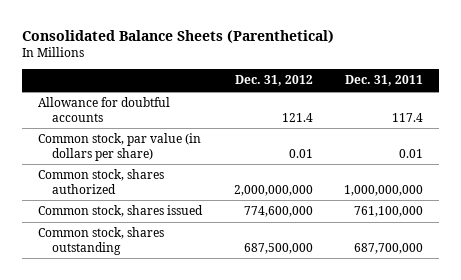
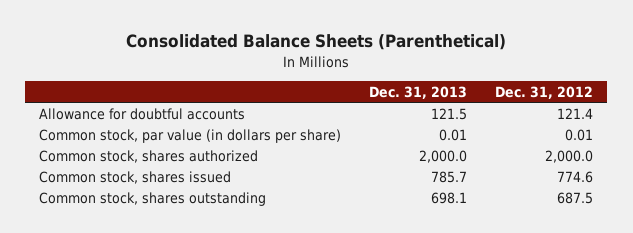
- | Dec. 31, 2012 | Dec. 31, 2011
+ | Dec. 31, 2013 | Dec. 31, 2012
- Common stock, shares authorized | 2,000,000,000 | 1,000,000,000
- Common stock, shares issued | 774,600,000 | 761,100,000
- Common stock, shares outstanding | 687,500,000 | 687,700,000
+ Common stock, shares authorized | 2,000.0 | 2,000.0
+ Common stock, shares issued | 785.7 | 774.6
+ Common stock, shares outstanding | 698.1 | 687.5

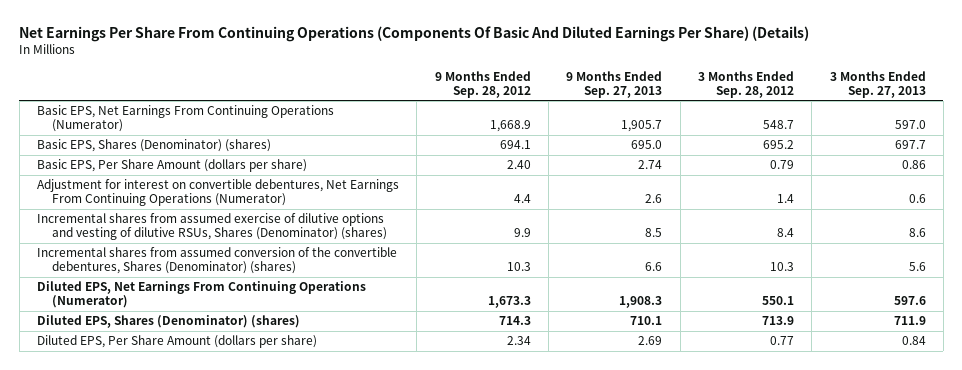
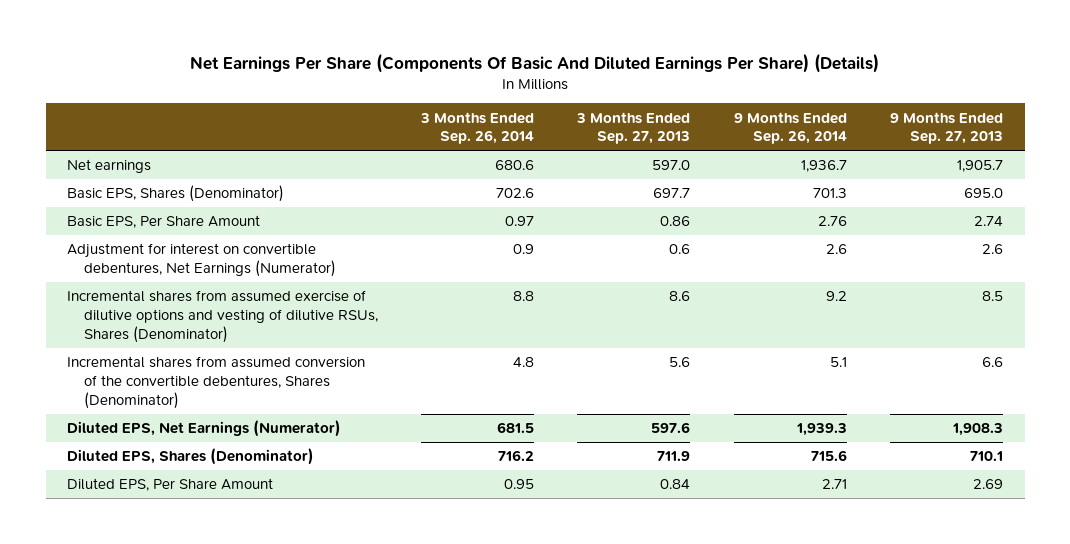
- Net Earnings Per Share From Continuing Operations (Components Of Basic And Diluted Earnings Per Share) (Details)
+ Net Earnings Per Share (Components Of Basic And Diluted Earnings Per Share) (Details)
- | 9 Months Ended Sep. 28, 2012 | 9 Months Ended Sep. 27, 2013 | 3 Months Ended Sep. 28, 2012 | 3 Months Ended Sep. 27, 2013
+ | 3 Months Ended Sep. 26, 2014 | 3 Months Ended Sep. 27, 2013 | 9 Months Ended Sep. 26, 2014 | 9 Months Ended Sep. 27, 2013
- Basic EPS, Net Earnings From Continuing Operations (Numerator) | 1,668.9 | 1,905.7 | 548.7 | 597.0
- Basic EPS, Shares (Denominator) (shares) | 694.1 | 695.0 | 695.2 | 697.7
- Basic EPS, Per Share Amount (dollars per share) | 2.40 | 2.74 | 0.79 | 0.86
- Adjustment for interest on convertible debentures, Net Earnings From Continuing Operations (Numerator) | 4.4 | 2.6 | 1.4 | 0.6
- Incremental shares from assumed exercise of dilutive options and vesting of dilutive RSUs, Shares (Denominator) (shares) | 9.9 | 8.5 | 8.4 | 8.6
- Incremental shares from assumed conversion of the convertible debentures, Shares (Denominator) (shares) | 10.3 | 6.6 | 10.3 | 5.6
- Diluted EPS, Net Earnings From Continuing Operations (Numerator) | 1,673.3 | 1,908.3 | 550.1 | 597.6
- Diluted EPS, Shares (Denominator) (shares) | 714.3 | 710.1 | 713.9 | 711.9
- Diluted EPS, Per Share Amount (dollars per share) | 2.34 | 2.69 | 0.77 | 0.84
+ Net earnings | 680.6 | 597.0 | 1,936.7 | 1,905.7
+ Basic EPS, Shares (Denominator) | 702.6 | 697.7 | 701.3 | 695.0
+ Basic EPS, Per Share Amount | 0.97 | 0.86 | 2.76 | 2.74
+ Adjustment for interest on convertible debentures, Net Earnings (Numerator) | 0.9 | 0.6 | 2.6 | 2.6
+ Incremental shares from assumed exercise of dilutive options and vesting of dilutive RSUs, Shares (Denominator) | 8.8 | 8.6 | 9.2 | 8.5
+ Incremental shares from assumed conversion of the convertible debentures, Shares (Denominator) | 4.8 | 5.6 | 5.1 | 6.6
+ Diluted EPS, Net Earnings (Numerator) | 681.5 | 597.6 | 1,939.3 | 1,908.3
+ Diluted EPS, Shares (Denominator) | 716.2 | 711.9 | 715.6 | 710.1
+ Diluted EPS, Per Share Amount | 0.95 | 0.84 | 2.71 | 2.69

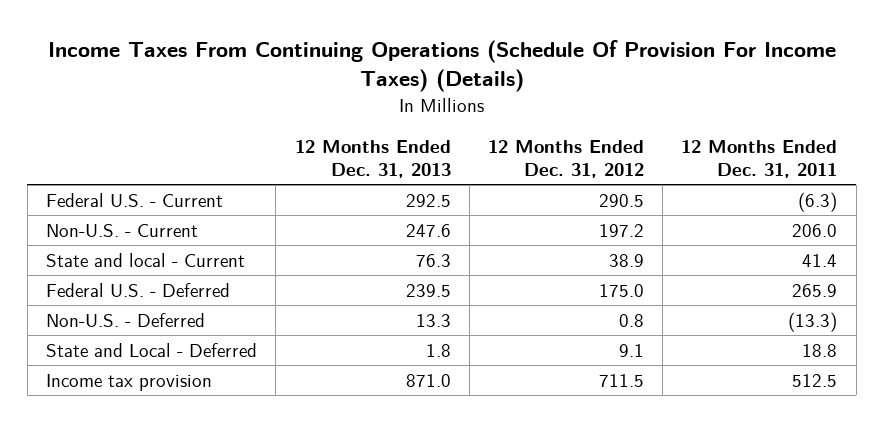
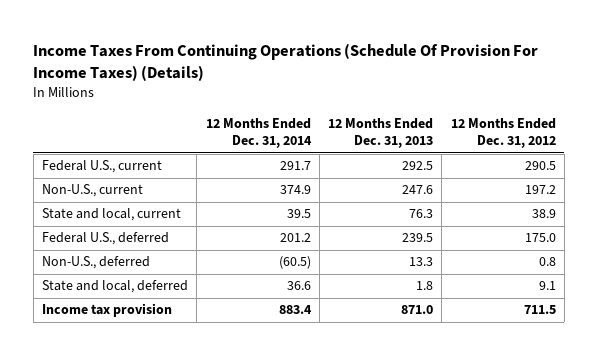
- | 12 Months Ended Dec. 31, 2013 | 12 Months Ended Dec. 31, 2012 | 12 Months Ended Dec. 31, 2011
+ | 12 Months Ended Dec. 31, 2014 | 12 Months Ended Dec. 31, 2013 | 12 Months Ended Dec. 31, 2012
- Federal U.S. - Current | 292.5 | 290.5 | (6.3)
- Non-U.S. - Current | 247.6 | 197.2 | 206.0
- State and local - Current | 76.3 | 38.9 | 41.4
- Federal U.S. - Deferred | 239.5 | 175.0 | 265.9
- Non-U.S. - Deferred | 13.3 | 0.8 | (13.3)
- State and Local - Deferred | 1.8 | 9.1 | 18.8
+ Federal U.S., current | 291.7 | 292.5 | 290.5
+ Non-U.S., current | 374.9 | 247.6 | 197.2
+ State and local, current | 39.5 | 76.3 | 38.9
+ Federal U.S., deferred | 201.2 | 239.5 | 175.0
+ Non-U.S., deferred | (60.5) | 13.3 | 0.8
+ State and local, deferred | 36.6 | 1.8 | 9.1

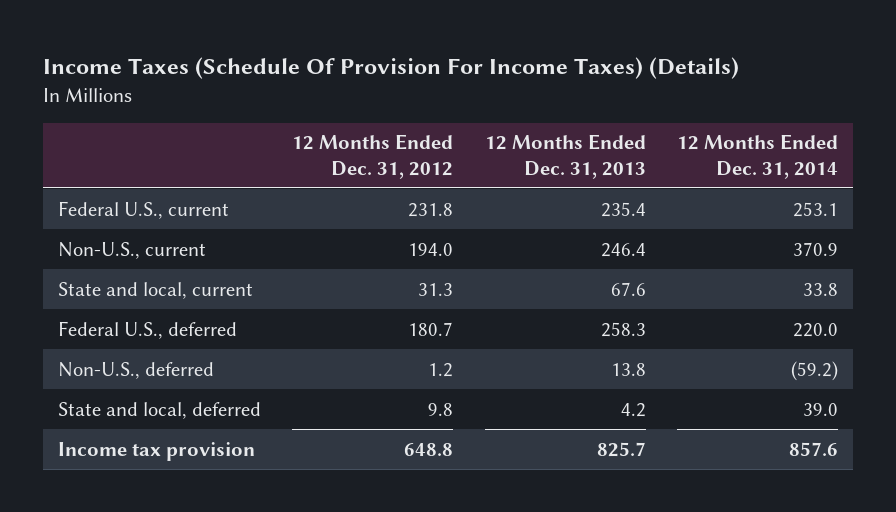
- Income Taxes From Continuing Operations (Schedule Of Provision For Income Taxes) (Details)
+ Income Taxes (Schedule Of Provision For Income Taxes) (Details)
- | 12 Months Ended Dec. 31, 2014 | 12 Months Ended Dec. 31, 2013 | 12 Months Ended Dec. 31, 2012
+ | 12 Months Ended Dec. 31, 2012 | 12 Months Ended Dec. 31, 2013 | 12 Months Ended Dec. 31, 2014
- Federal U.S., current | 291.7 | 292.5 | 290.5
- Non-U.S., current | 374.9 | 247.6 | 197.2
- State and local, current | 39.5 | 76.3 | 38.9
- Federal U.S., deferred | 201.2 | 239.5 | 175.0
- Non-U.S., deferred | (60.5) | 13.3 | 0.8
- State and local, deferred | 36.6 | 1.8 | 9.1
- Income tax provision | 883.4 | 871.0 | 711.5
+ Federal U.S., current | 231.8 | 235.4 | 253.1
+ Non-U.S., current | 194.0 | 246.4 | 370.9
+ State and local, current | 31.3 | 67.6 | 33.8
+ Federal U.S., deferred | 180.7 | 258.3 | 220.0
+ Non-U.S., deferred | 1.2 | 13.8 | (59.2)
+ State and local, deferred | 9.8 | 4.2 | 39.0
+ Income tax provision | 648.8 | 825.7 | 857.6

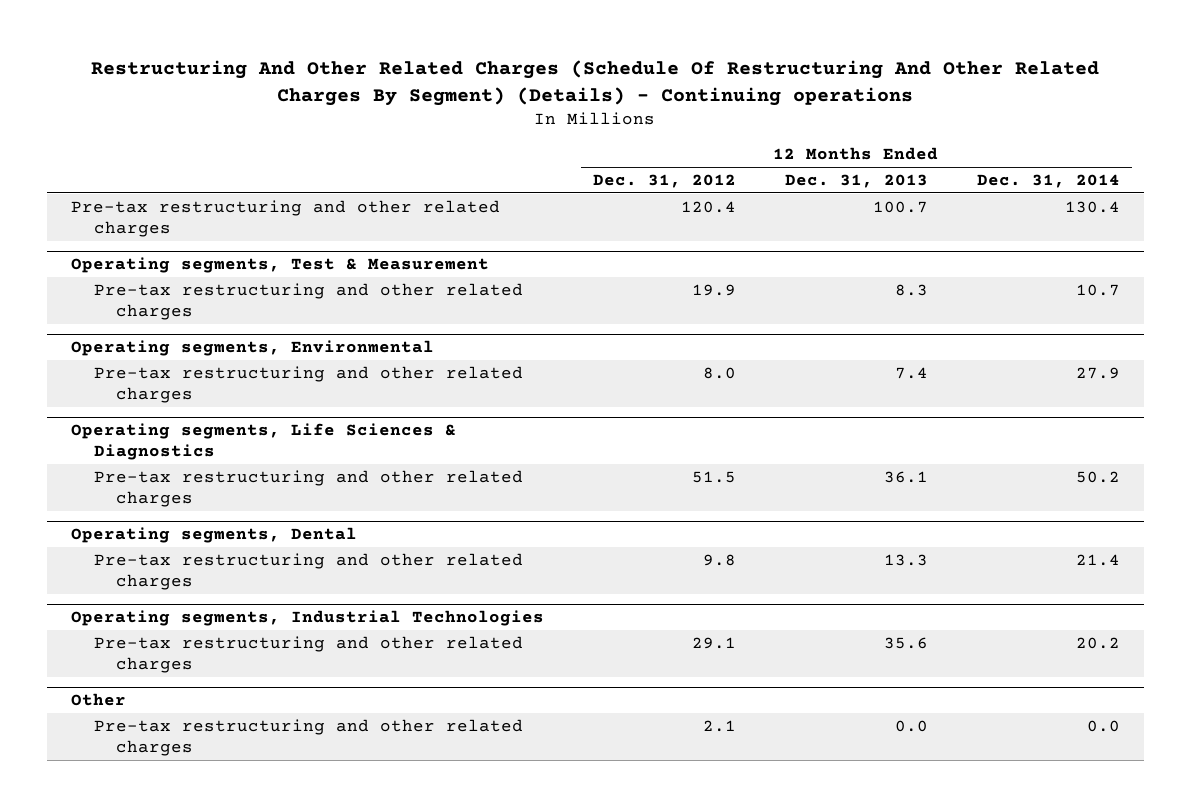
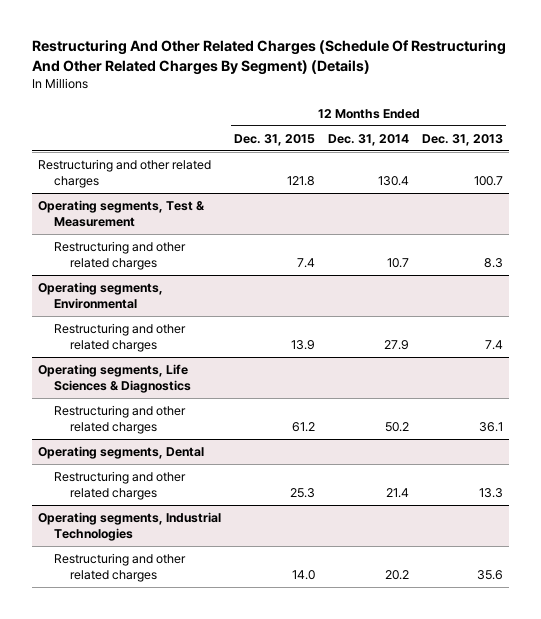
- Restructuring And Other Related Charges (Schedule Of Restructuring And Other Related Charges By Segment) (Details) - Continuing operations
+ Restructuring And Other Related Charges (Schedule Of Restructuring And Other Related Charges By Segment) (Details)
- | 12 Months Ended Dec. 31, 2012 | 12 Months Ended Dec. 31, 2013 | 12 Months Ended Dec. 31, 2014
+ | 12 Months Ended Dec. 31, 2015 | 12 Months Ended Dec. 31, 2014 | 12 Months Ended Dec. 31, 2013
- Pre-tax restructuring and other related charges | 120.4 | 100.7 | 130.4
+ Restructuring and other related charges | 121.8 | 130.4 | 100.7
@ Operating segments, Test & Measurement
- Pre-tax restructuring and other related charges | 19.9 | 8.3 | 10.7
+ Restructuring and other related charges | 7.4 | 10.7 | 8.3
@ Operating segments, Environmental
- Pre-tax restructuring and other related charges | 8.0 | 7.4 | 27.9
+ Restructuring and other related charges | 13.9 | 27.9 | 7.4
@ Operating segments, Life Sciences & Diagnostics
- Pre-tax restructuring and other related charges | 51.5 | 36.1 | 50.2
+ Restructuring and other related charges | 61.2 | 50.2 | 36.1
@ Operating segments, Dental
- Pre-tax restructuring and other related charges | 9.8 | 13.3 | 21.4
+ Restructuring and other related charges | 25.3 | 21.4 | 13.3
@ Operating segments, Industrial Technologies
- Pre-tax restructuring and other related charges | 29.1 | 35.6 | 20.2
- Other
- Pre-tax restructuring and other related charges | 2.1 | 0.0 | 0.0
@ Operating segments, Industrial Technologies
+ Restructuring and other related charges | 14.0 | 20.2 | 35.6

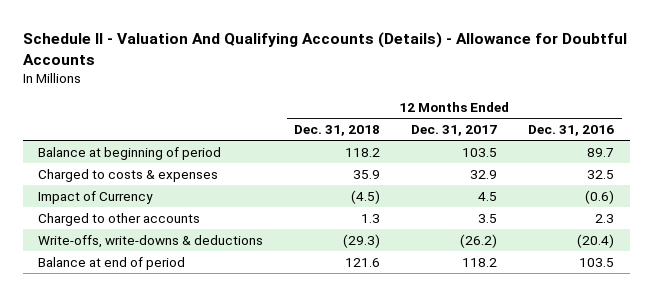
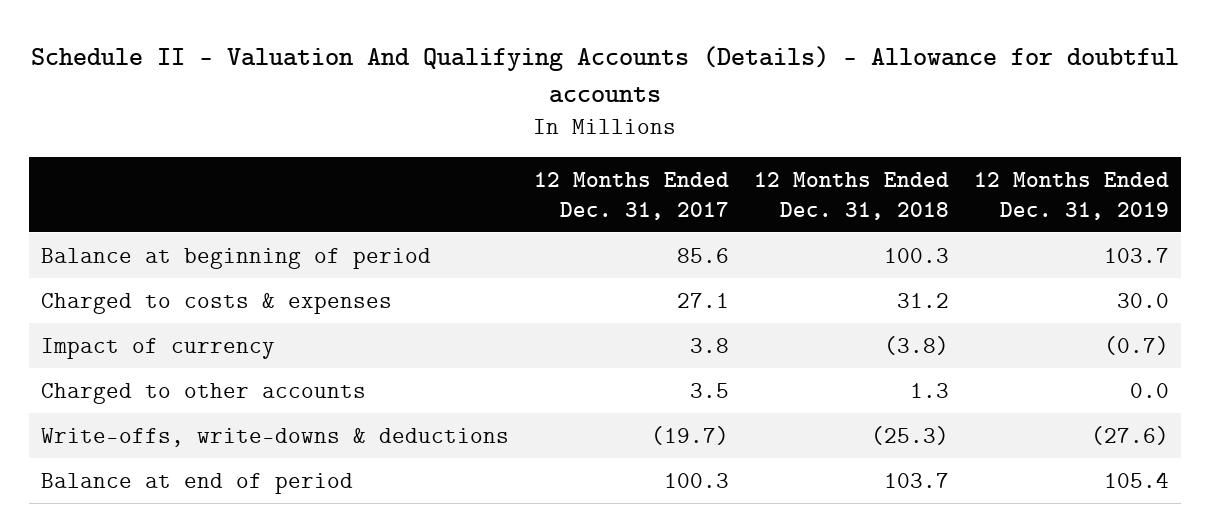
- Schedule II - Valuation And Qualifying Accounts (Details) - Allowance for Doubtful Accounts
+ Schedule II - Valuation And Qualifying Accounts (Details) - Allowance for doubtful accounts
- | 12 Months Ended Dec. 31, 2018 | 12 Months Ended Dec. 31, 2017 | 12 Months Ended Dec. 31, 2016
+ | 12 Months Ended Dec. 31, 2017 | 12 Months Ended Dec. 31, 2018 | 12 Months Ended Dec. 31, 2019
- Balance at beginning of period | 118.2 | 103.5 | 89.7
- Charged to costs & expenses | 35.9 | 32.9 | 32.5
- Impact of Currency | (4.5) | 4.5 | (0.6)
+ Balance at beginning of period | 85.6 | 100.3 | 103.7
+ Charged to costs & expenses | 27.1 | 31.2 | 30.0
+ Impact of currency | 3.8 | (3.8) | (0.7)
- Write-offs, write-downs & deductions | (29.3) | (26.2) | (20.4)
- Balance at end of period | 121.6 | 118.2 | 103.5
+ Write-offs, write-downs & deductions | (19.7) | (25.3) | (27.6)
+ Balance at end of period | 100.3 | 103.7 | 105.4

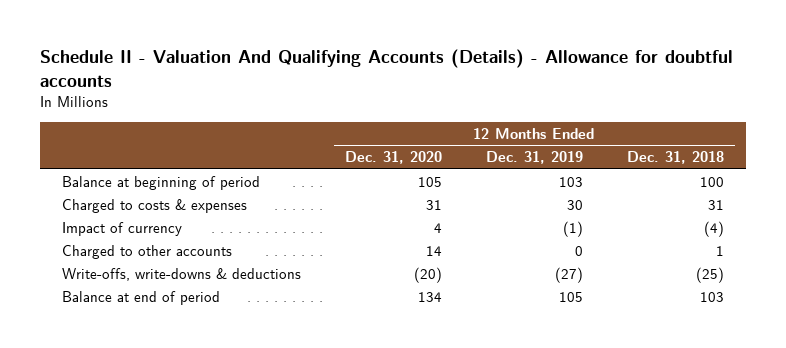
- | 12 Months Ended Dec. 31, 2017 | 12 Months Ended Dec. 31, 2018 | 12 Months Ended Dec. 31, 2019
+ | 12 Months Ended Dec. 31, 2020 | 12 Months Ended Dec. 31, 2019 | 12 Months Ended Dec. 31, 2018
- Balance at beginning of period | 85.6 | 100.3 | 103.7
- Charged to costs & expenses | 27.1 | 31.2 | 30.0
- Impact of currency | 3.8 | (3.8) | (0.7)
- Charged to other accounts | 3.5 | 1.3 | 0.0
- Write-offs, write-downs & deductions | (19.7) | (25.3) | (27.6)
- Balance at end of period | 100.3 | 103.7 | 105.4
+ Balance at beginning of period | 105 | 103 | 100
+ Charged to costs & expenses | 31 | 30 | 31
+ Impact of currency | 4 | (1) | (4)
+ Charged to other accounts | 14 | 0 | 1
+ Write-offs, write-downs & deductions | (20) | (27) | (25)
+ Balance at end of period | 134 | 105 | 103

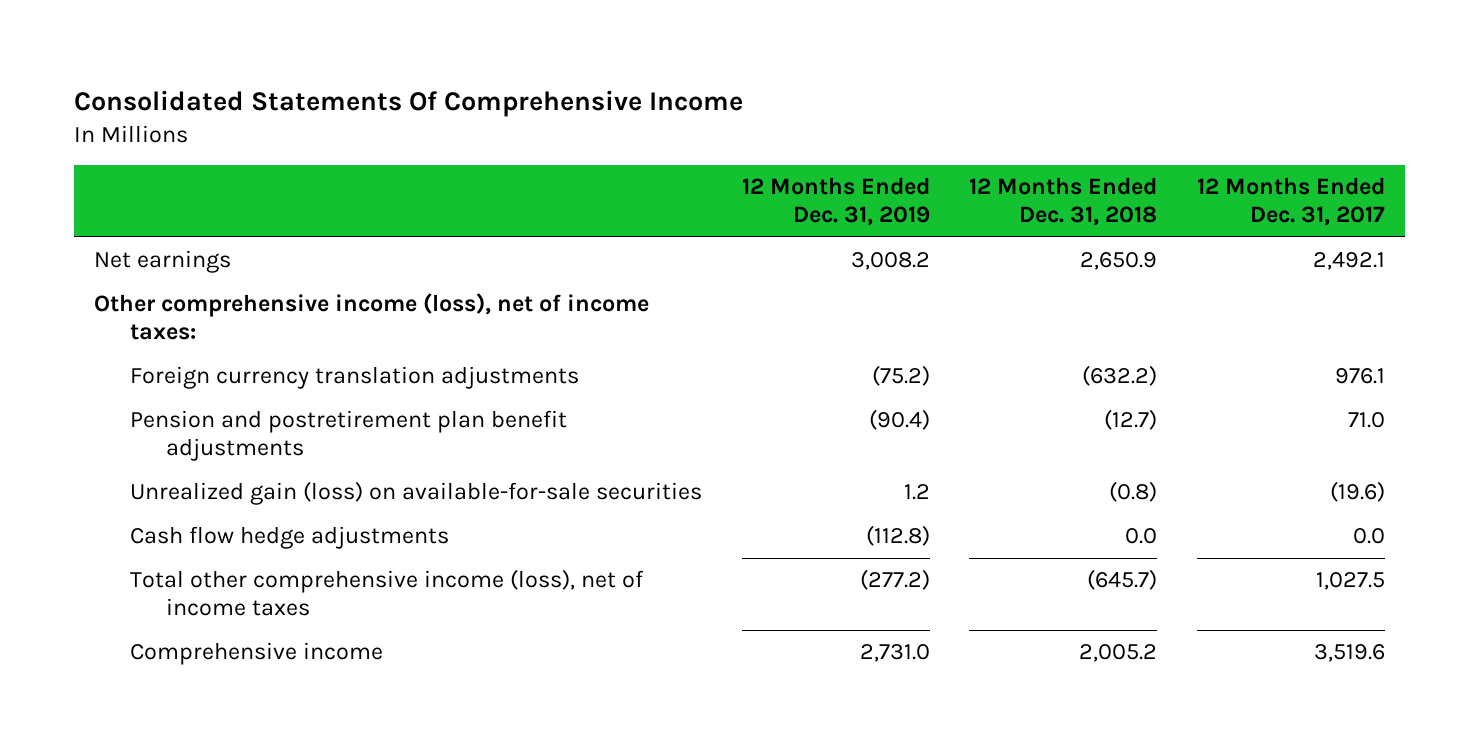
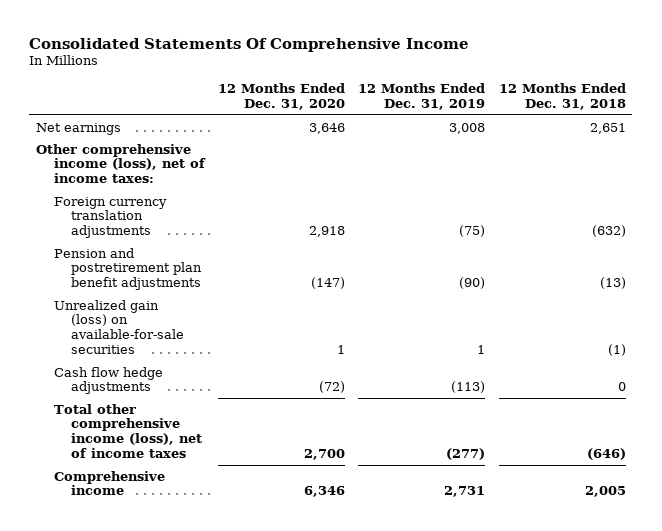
- | 12 Months Ended Dec. 31, 2019 | 12 Months Ended Dec. 31, 2018 | 12 Months Ended Dec. 31, 2017
+ | 12 Months Ended Dec. 31, 2020 | 12 Months Ended Dec. 31, 2019 | 12 Months Ended Dec. 31, 2018
- Net earnings | 3,008.2 | 2,650.9 | 2,492.1
+ Net earnings | 3,646 | 3,008 | 2,651
- Foreign currency translation adjustments | (75.2) | (632.2) | 976.1
- Pension and postretirement plan benefit adjustments | (90.4) | (12.7) | 71.0
- Unrealized gain (loss) on available-for-sale securities | 1.2 | (0.8) | (19.6)
- Cash flow hedge adjustments | (112.8) | 0.0 | 0.0
- Total other comprehensive income (loss), net of income taxes | (277.2) | (645.7) | 1,027.5
- Comprehensive income | 2,731.0 | 2,005.2 | 3,519.6
+ Foreign currency translation adjustments | 2,918 | (75) | (632)
+ Pension and postretirement plan benefit adjustments | (147) | (90) | (13)
+ Unrealized gain (loss) on available-for-sale securities | 1 | 1 | (1)
+ Cash flow hedge adjustments | (72) | (113) | 0
+ Total other comprehensive income (loss), net of income taxes | 2,700 | (277) | (646)
+ Comprehensive income | 6,346 | 2,731 | 2,005

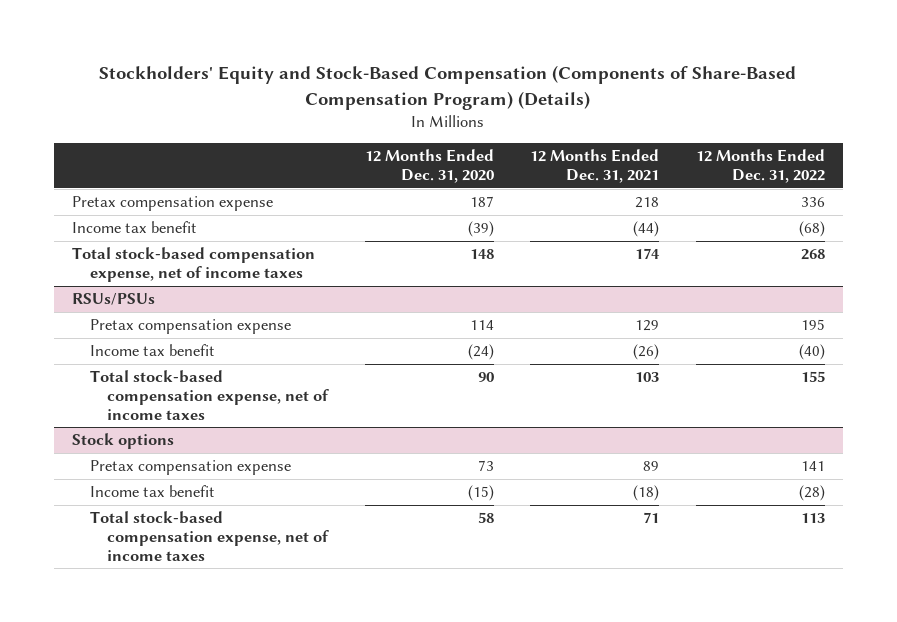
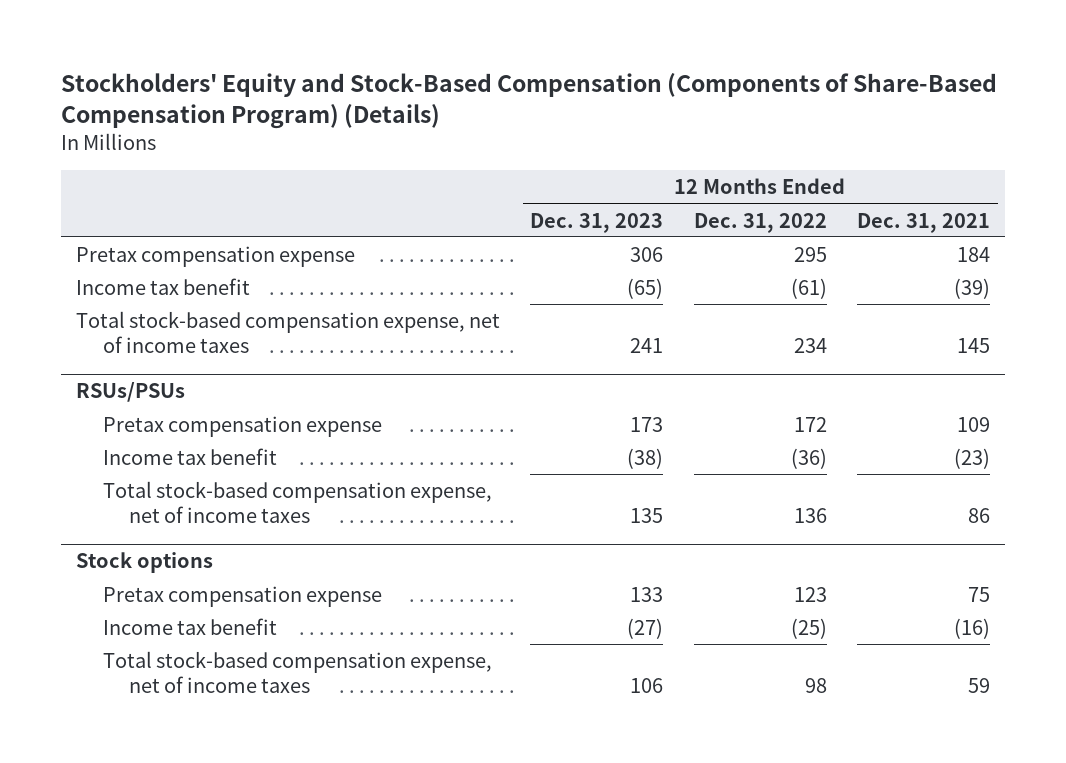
- | 12 Months Ended Dec. 31, 2020 | 12 Months Ended Dec. 31, 2021 | 12 Months Ended Dec. 31, 2022
+ | 12 Months Ended Dec. 31, 2023 | 12 Months Ended Dec. 31, 2022 | 12 Months Ended Dec. 31, 2021
- Pretax compensation expense | 187 | 218 | 336
- Income tax benefit | (39) | (44) | (68)
- Total stock-based compensation expense, net of income taxes | 148 | 174 | 268
+ Pretax compensation expense | 306 | 295 | 184
+ Income tax benefit | (65) | (61) | (39)
+ Total stock-based compensation expense, net of income taxes | 241 | 234 | 145
@ RSUs/PSUs
- Pretax compensation expense | 114 | 129 | 195
- Income tax benefit | (24) | (26) | (40)
- Total stock-based compensation expense, net of income taxes | 90 | 103 | 155
+ Pretax compensation expense | 173 | 172 | 109
+ Income tax benefit | (38) | (36) | (23)
+ Total stock-based compensation expense, net of income taxes | 135 | 136 | 86
@ Stock options
- Pretax compensation expense | 73 | 89 | 141
- Income tax benefit | (15) | (18) | (28)
- Total stock-based compensation expense, net of income taxes | 58 | 71 | 113
+ Pretax compensation expense | 133 | 123 | 75
+ Income tax benefit | (27) | (25) | (16)
+ Total stock-based compensation expense, net of income taxes | 106 | 98 | 59

